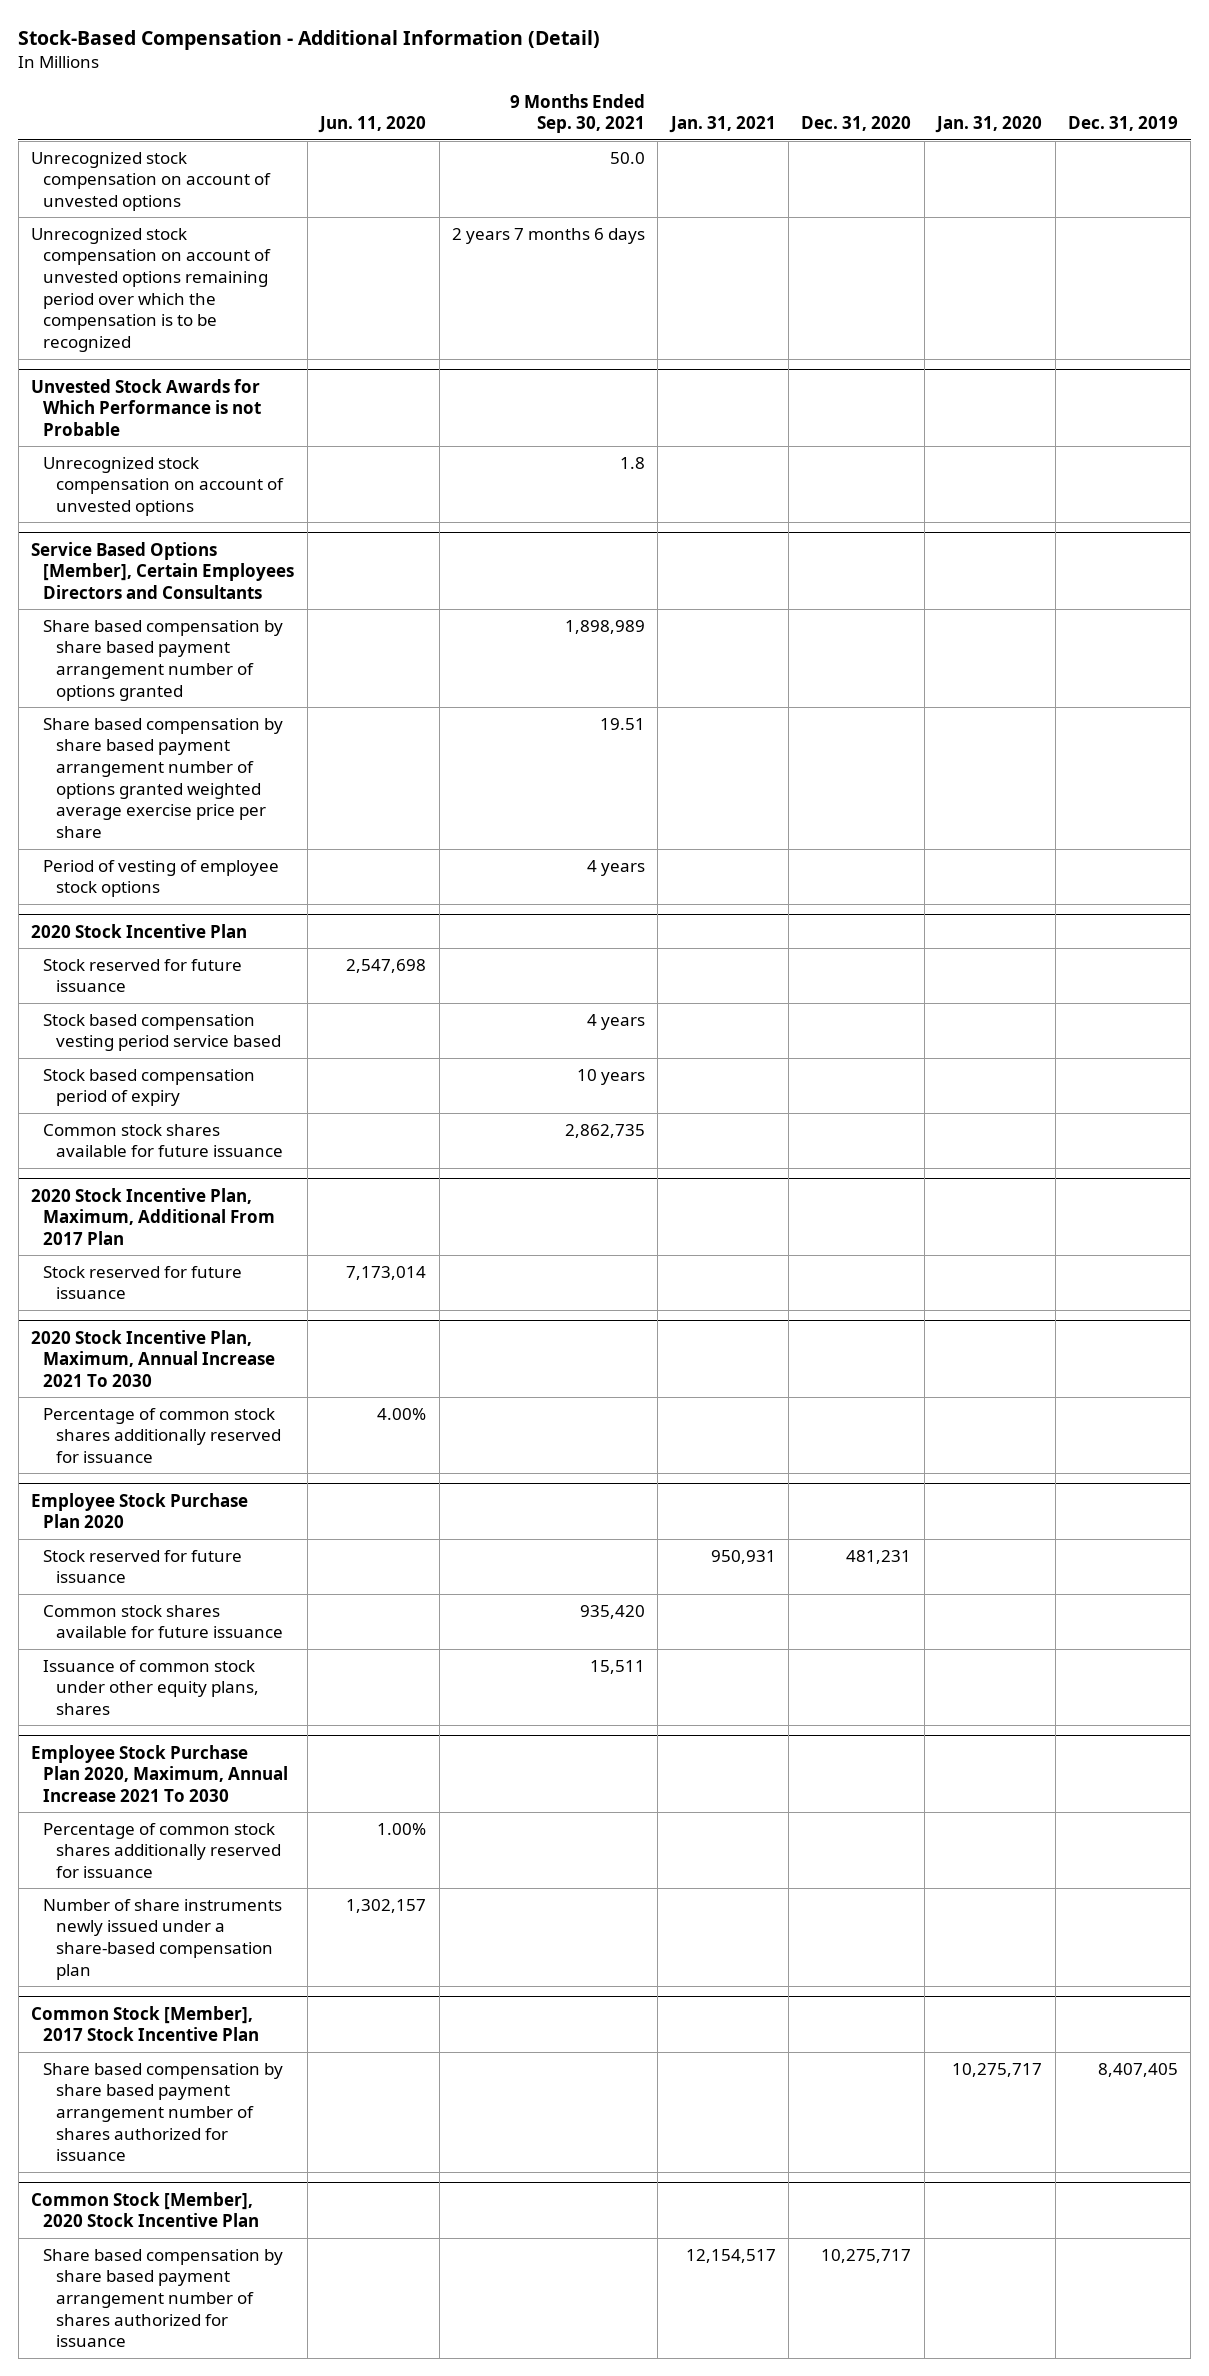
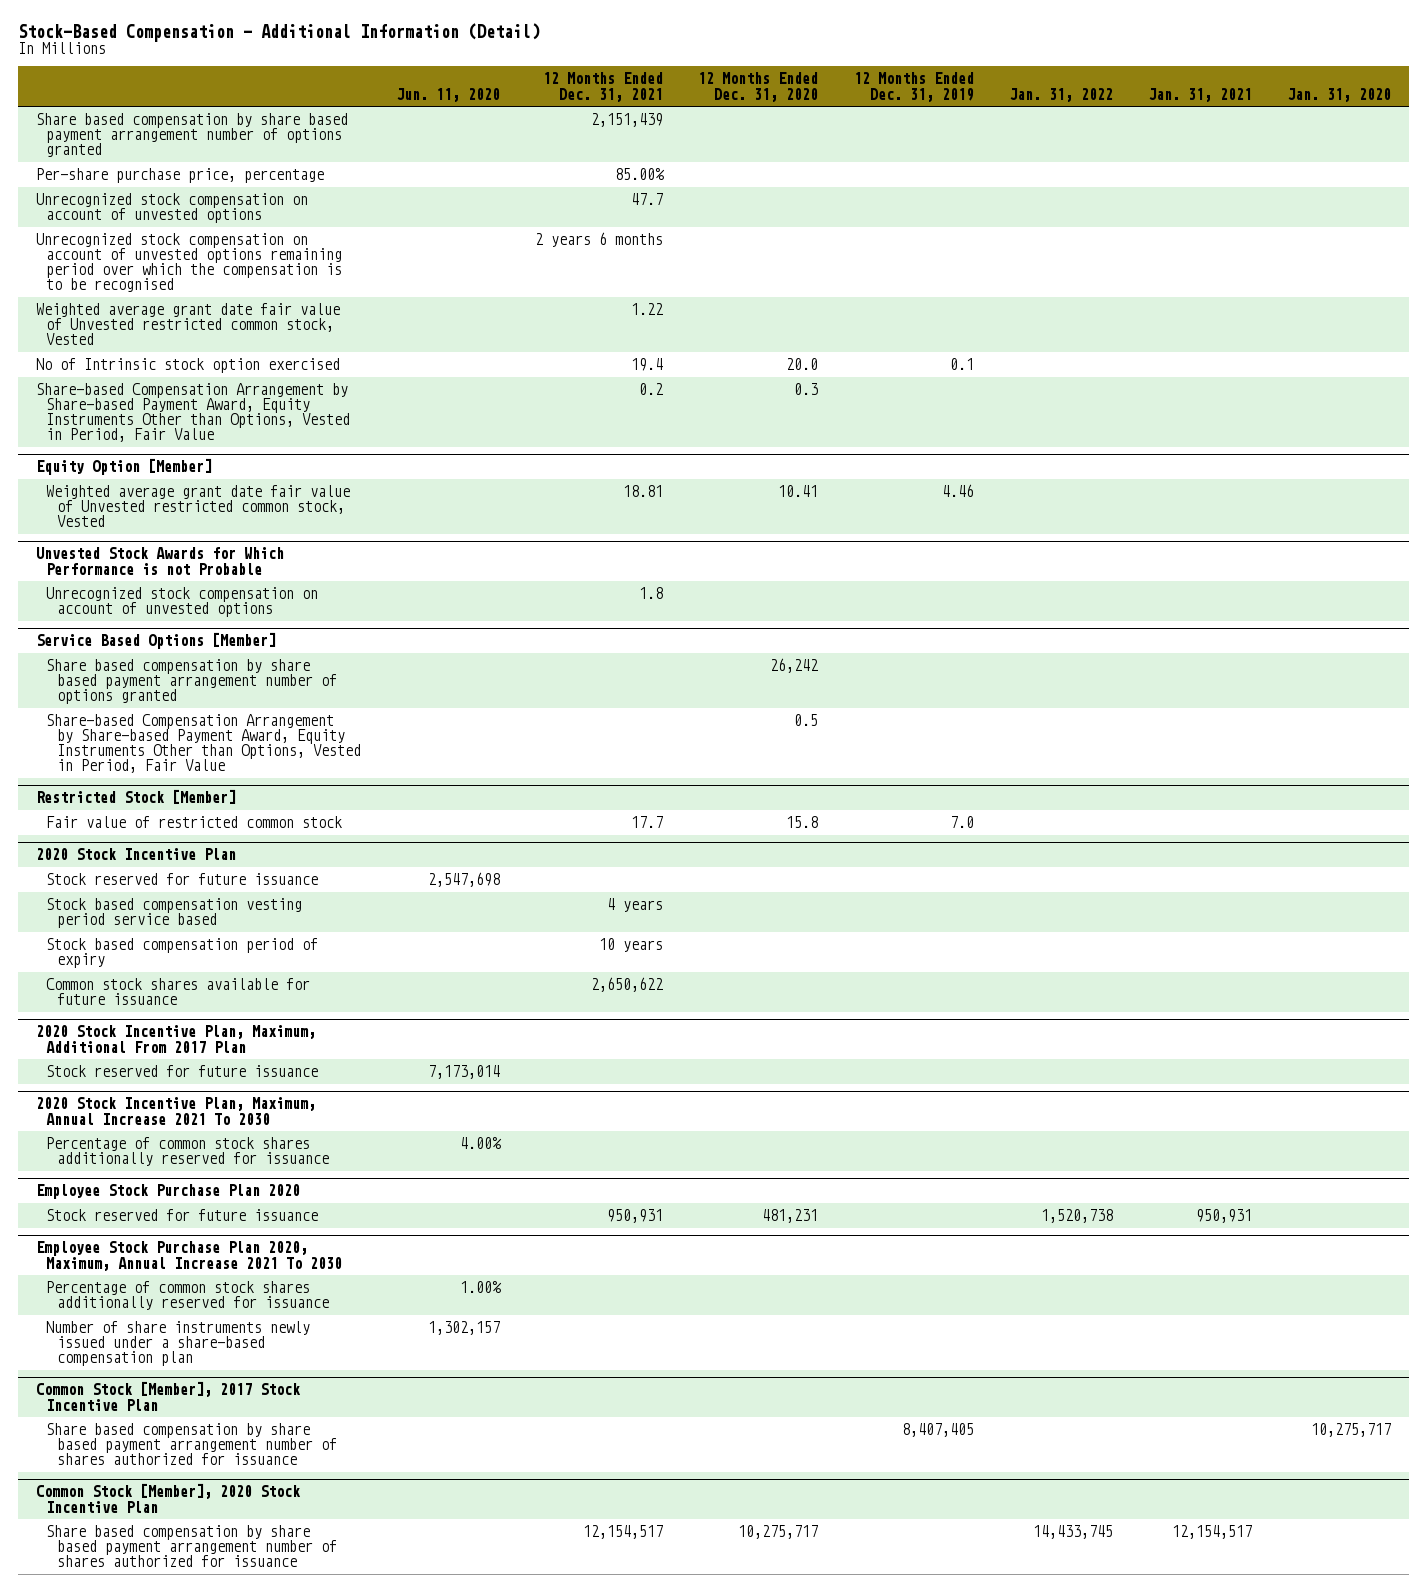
- | Jun. 11, 2020 | 9 Months Ended Sep. 30, 2021 | Jan. 31, 2021 | Dec. 31, 2020 | Jan. 31, 2020 | Dec. 31, 2019
+ | Jun. 11, 2020 | 12 Months Ended Dec. 31, 2021 | 12 Months Ended Dec. 31, 2020 | 12 Months Ended Dec. 31, 2019 | Jan. 31, 2022 | Jan. 31, 2021 | Jan. 31, 2020
+ Share based compensation by share based payment arrangement number of options granted | | 2,151,439 | | | | |
+ Per-share purchase price, percentage | | 85.00% | | | | |
- Unrecognized stock compensation on account of unvested options remaining period over which the compensation is to be recognized | | 2 years 7 months 6 days | | | |
+ Unrecognized stock compensation on account of unvested options remaining period over which the compensation is to be recognised | | 2 years 6 months | | | | |
+ Weighted average grant date fair value of Unvested restricted common stock, Vested | | 1.22 | | | | |
+ No of Intrinsic stock option exercised | | 19.4 | 20.0 | 0.1 | | |
+ Share-based Compensation Arrangement by Share-based Payment Award, Equity Instruments Other than Options, Vested in Period, Fair Value | | 0.2 | 0.3 | | | |
+ Equity Option [Member]
+ Weighted average grant date fair value of Unvested restricted common stock, Vested | | 18.81 | 10.41 | 4.46 | | |
- Service Based Options [Member], Certain Employees Directors and Consultants
+ Service Based Options [Member]
- Share based compensation by share based payment arrangement number of options granted weighted average exercise price per share | | 19.51 | | | |
- Period of vesting of employee stock options | | 4 years | | | |
+ Share-based Compensation Arrangement by Share-based Payment Award, Equity Instruments Other than Options, Vested in Period, Fair Value | | | 0.5 | | | |
+ Restricted Stock [Member]
+ Fair value of restricted common stock | | 17.7 | 15.8 | 7.0 | | |
@ Employee Stock Purchase Plan 2020
- Common stock shares available for future issuance | | 935,420 | | | |
- Issuance of common stock under other equity plans, shares | | 15,511 | | | |

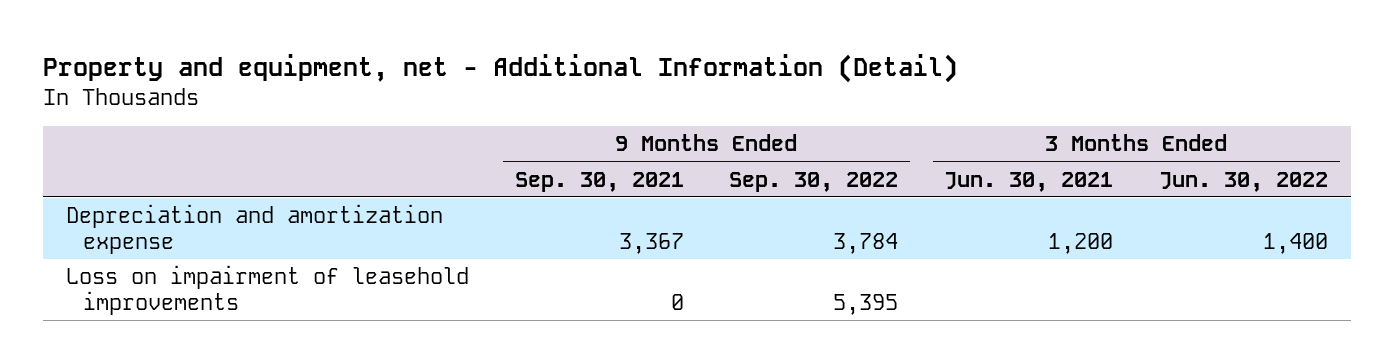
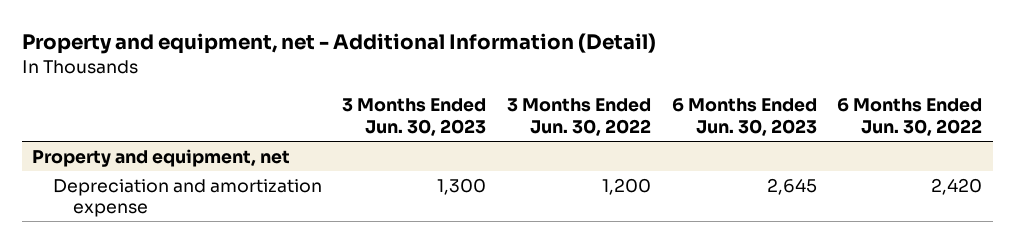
- | 9 Months Ended Sep. 30, 2021 | 9 Months Ended Sep. 30, 2022 | 3 Months Ended Jun. 30, 2021 | 3 Months Ended Jun. 30, 2022
+ | 3 Months Ended Jun. 30, 2023 | 3 Months Ended Jun. 30, 2022 | 6 Months Ended Jun. 30, 2023 | 6 Months Ended Jun. 30, 2022
- Depreciation and amortization expense | 3,367 | 3,784 | 1,200 | 1,400
- Loss on impairment of leasehold improvements | 0 | 5,395 | |
+ Property and equipment, net
+ Depreciation and amortization expense | 1,300 | 1,200 | 2,645 | 2,420

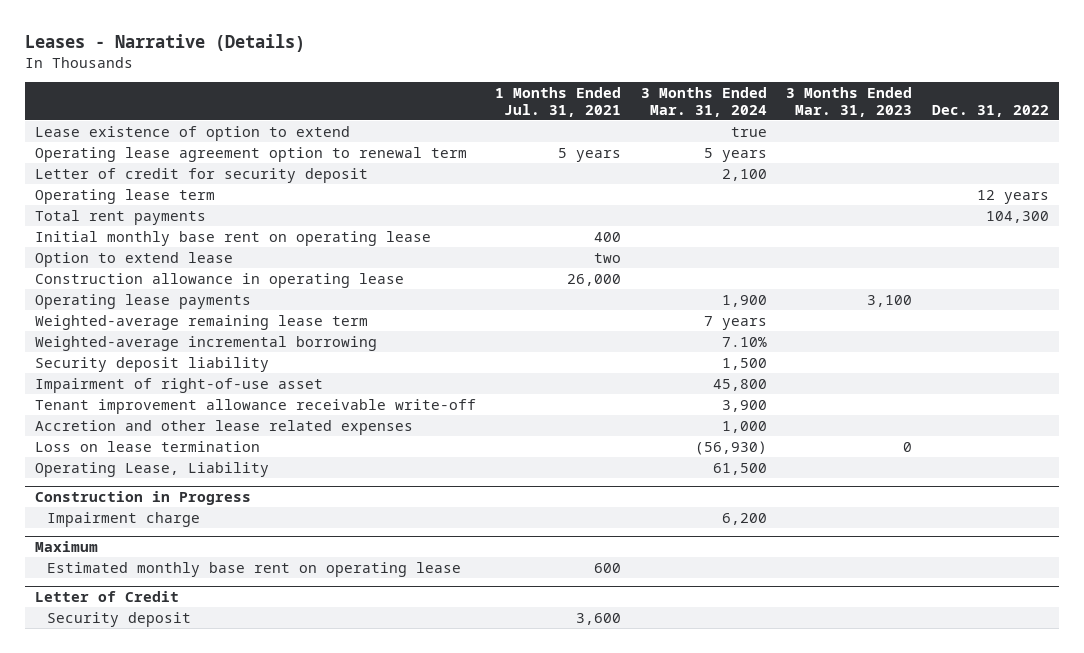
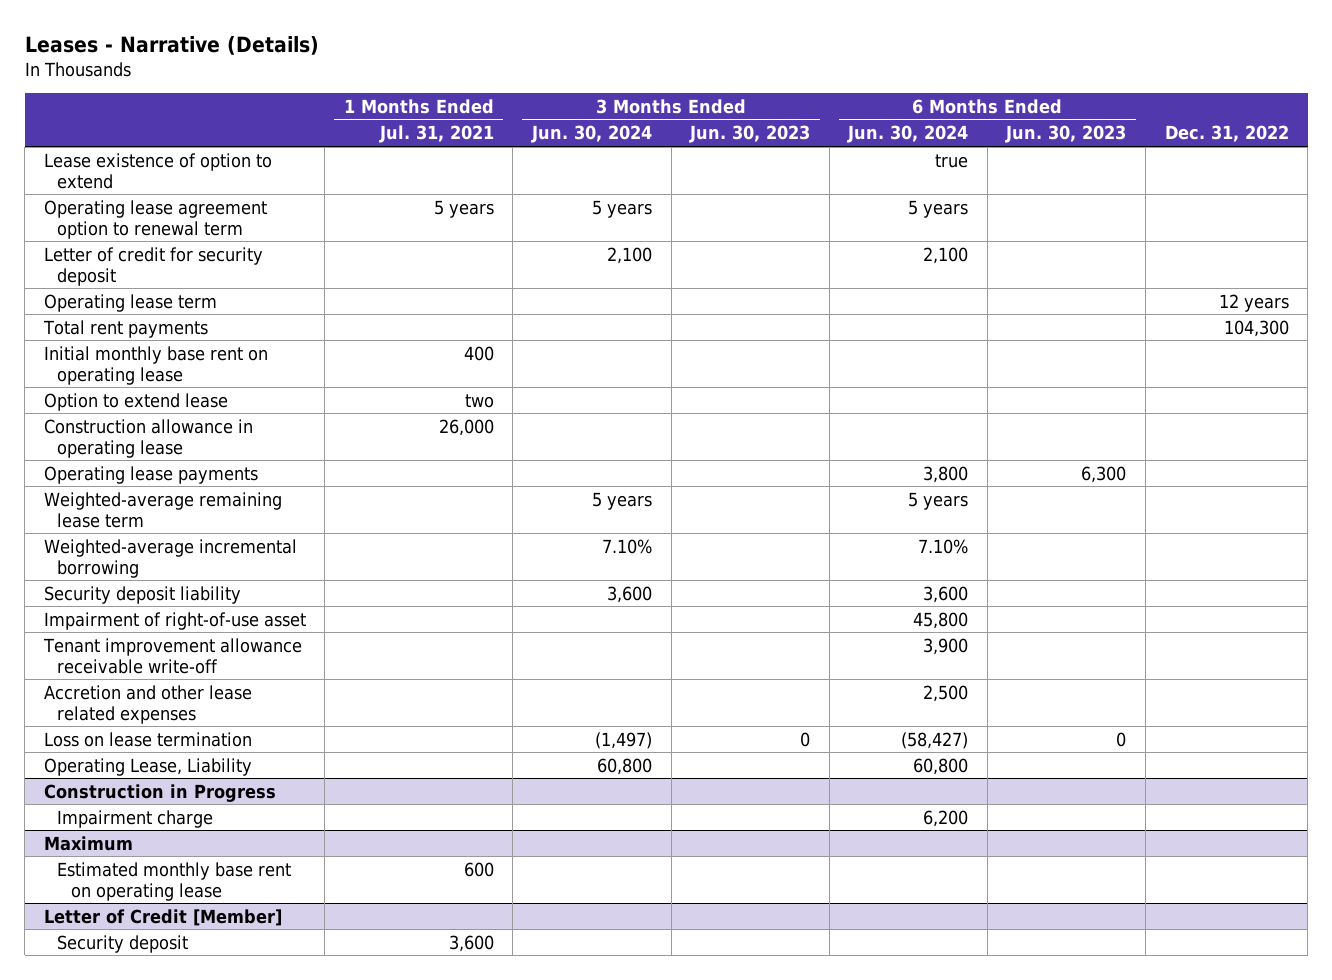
- | 1 Months Ended Jul. 31, 2021 | 3 Months Ended Mar. 31, 2024 | 3 Months Ended Mar. 31, 2023 | Dec. 31, 2022
+ | 1 Months Ended Jul. 31, 2021 | 3 Months Ended Jun. 30, 2024 | 3 Months Ended Jun. 30, 2023 | 6 Months Ended Jun. 30, 2024 | 6 Months Ended Jun. 30, 2023 | Dec. 31, 2022
- Letter of Credit
+ Letter of Credit [Member]

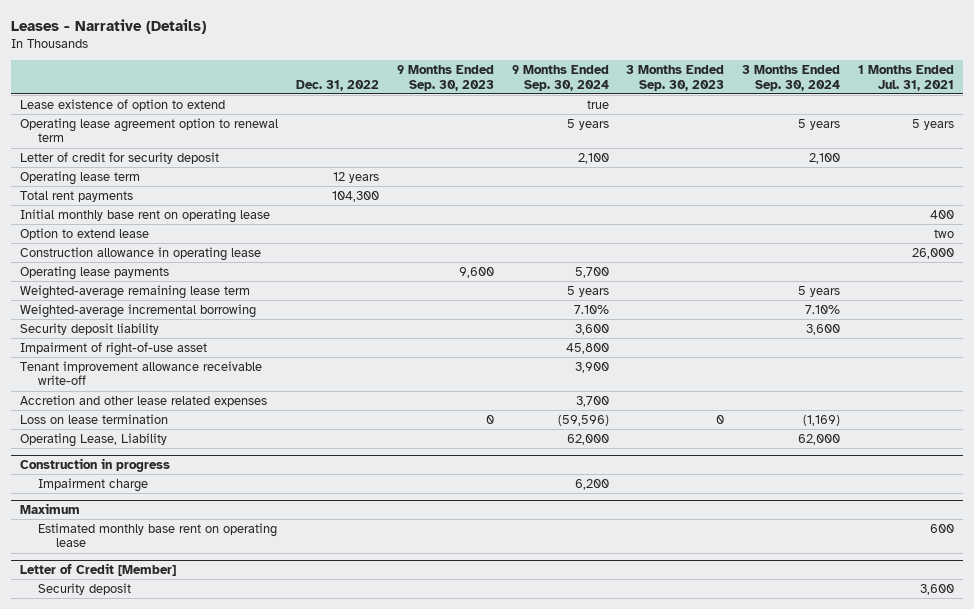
- | 1 Months Ended Jul. 31, 2021 | 3 Months Ended Jun. 30, 2024 | 3 Months Ended Jun. 30, 2023 | 6 Months Ended Jun. 30, 2024 | 6 Months Ended Jun. 30, 2023 | Dec. 31, 2022
+ | Dec. 31, 2022 | 9 Months Ended Sep. 30, 2023 | 9 Months Ended Sep. 30, 2024 | 3 Months Ended Sep. 30, 2023 | 3 Months Ended Sep. 30, 2024 | 1 Months Ended Jul. 31, 2021
- Construction in Progress
+ Construction in progress

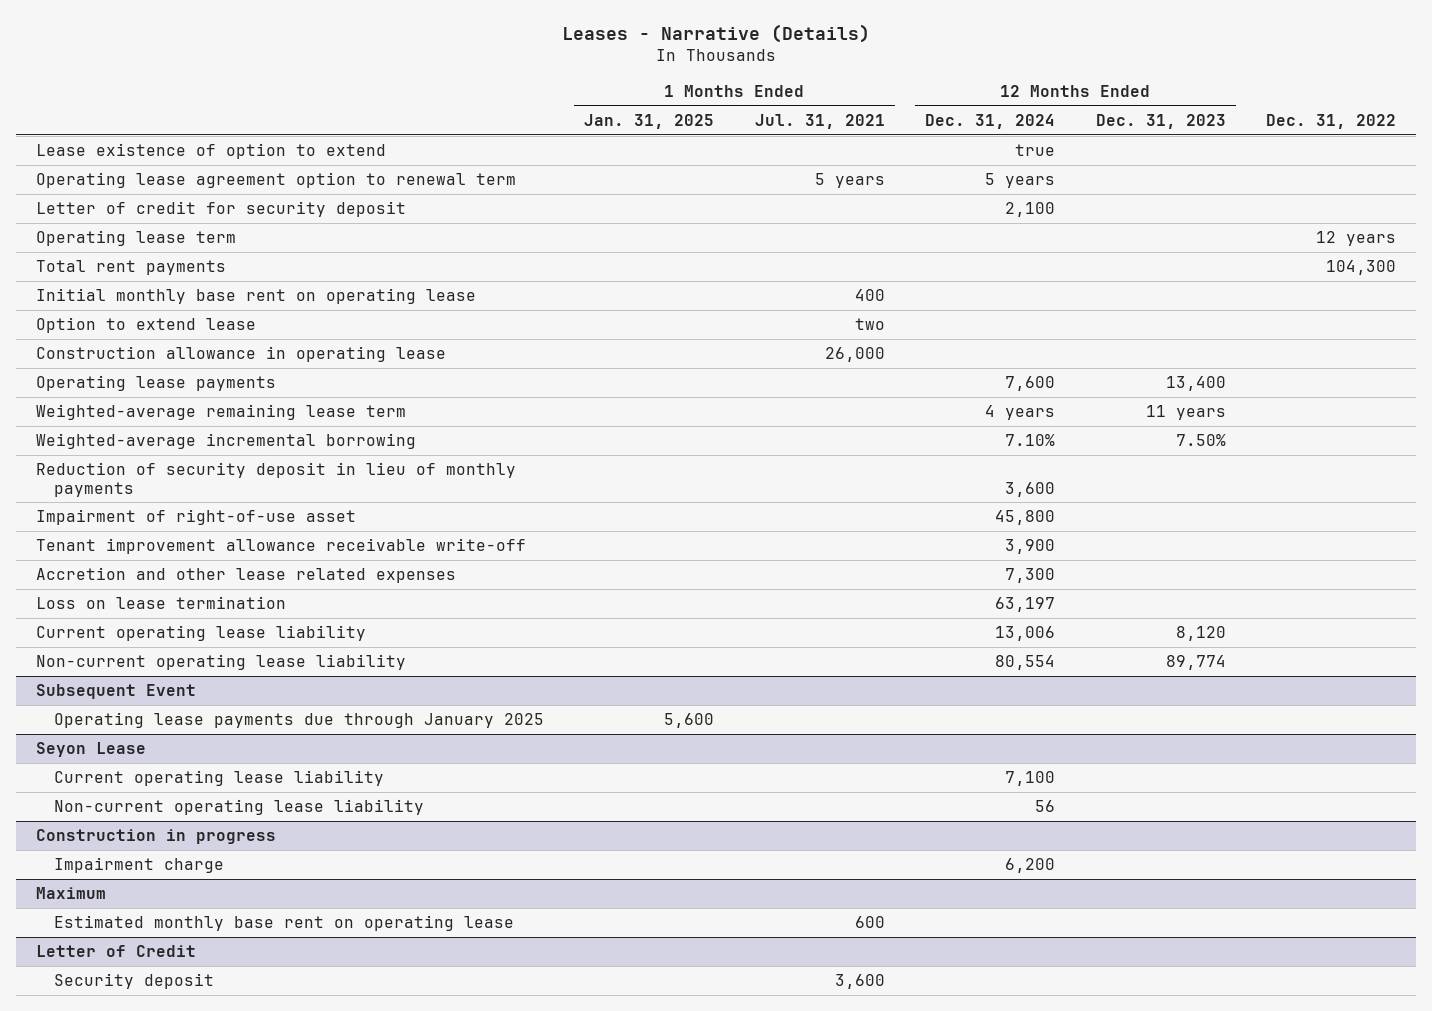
- | Dec. 31, 2022 | 9 Months Ended Sep. 30, 2023 | 9 Months Ended Sep. 30, 2024 | 3 Months Ended Sep. 30, 2023 | 3 Months Ended Sep. 30, 2024 | 1 Months Ended Jul. 31, 2021
+ | 1 Months Ended Jan. 31, 2025 | 1 Months Ended Jul. 31, 2021 | 12 Months Ended Dec. 31, 2024 | 12 Months Ended Dec. 31, 2023 | Dec. 31, 2022
- Security deposit liability | | | 3,600 | | 3,600 |
+ Reduction of security deposit in lieu of monthly payments | | | 3,600 | |
- Operating Lease, Liability | | | 62,000 | | 62,000 |
+ Current operating lease liability | | | 13,006 | 8,120 |
+ Non-current operating lease liability | | | 80,554 | 89,774 |
+ Subsequent Event
+ Operating lease payments due through January 2025 | 5,600 | | | |
+ Seyon Lease
+ Current operating lease liability | | | 7,100 | |
+ Non-current operating lease liability | | | 56 | |
- Letter of Credit [Member]
+ Letter of Credit

